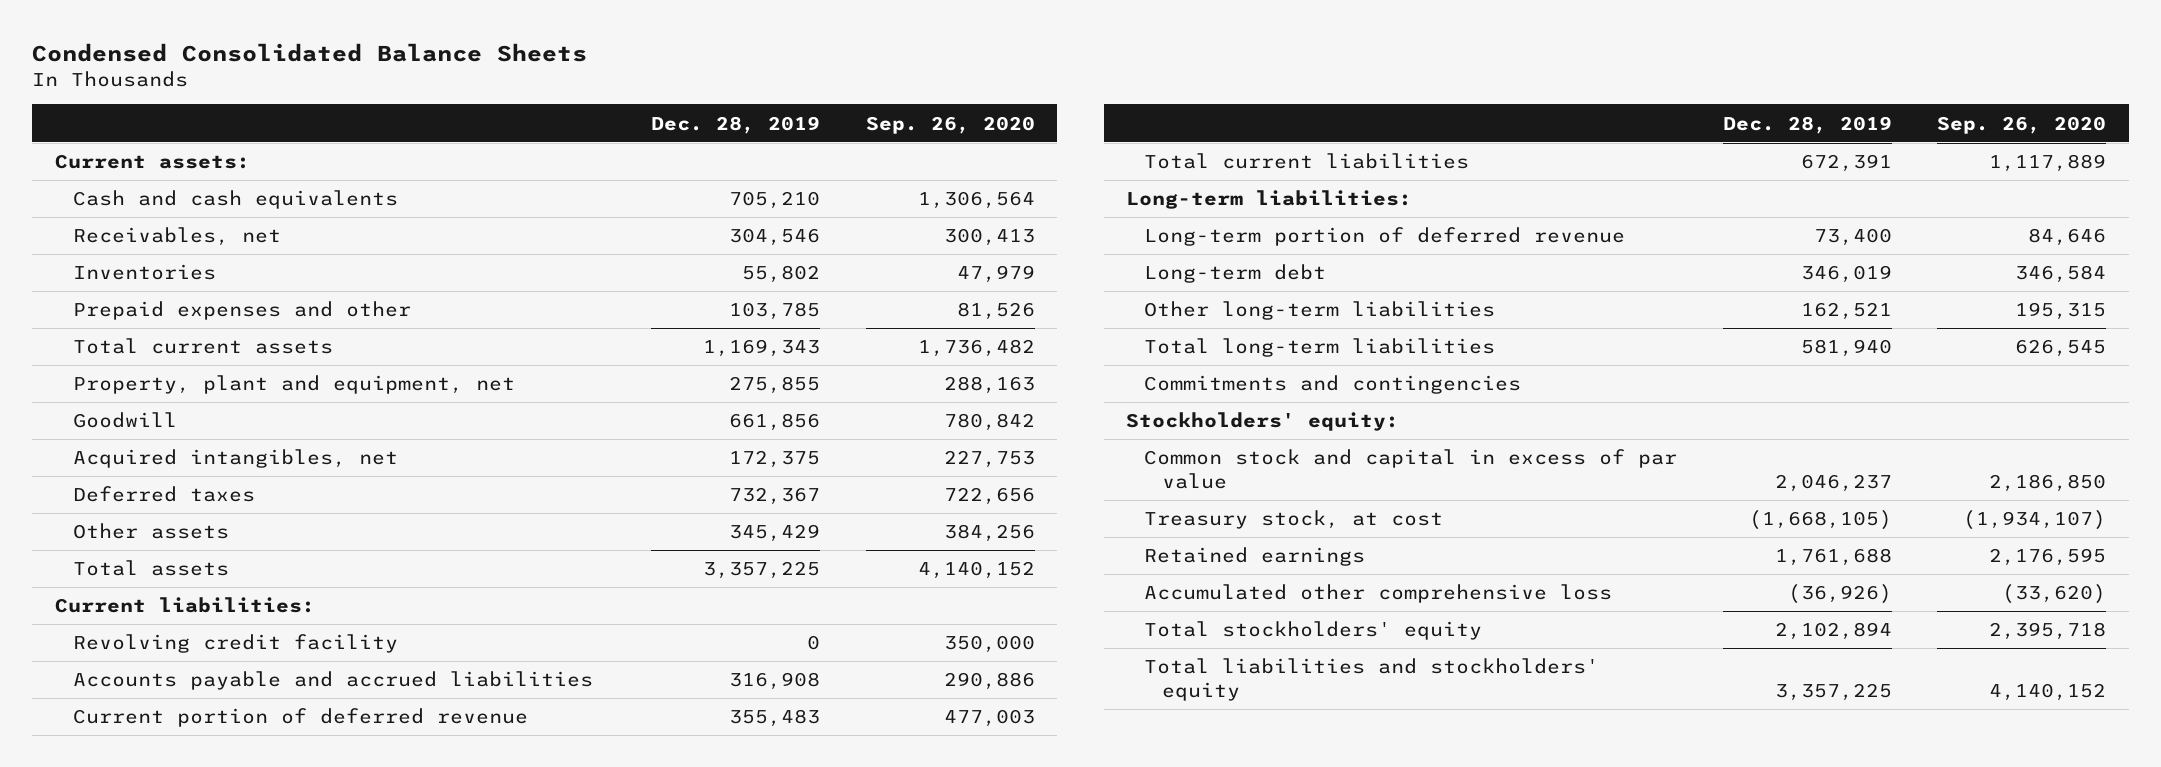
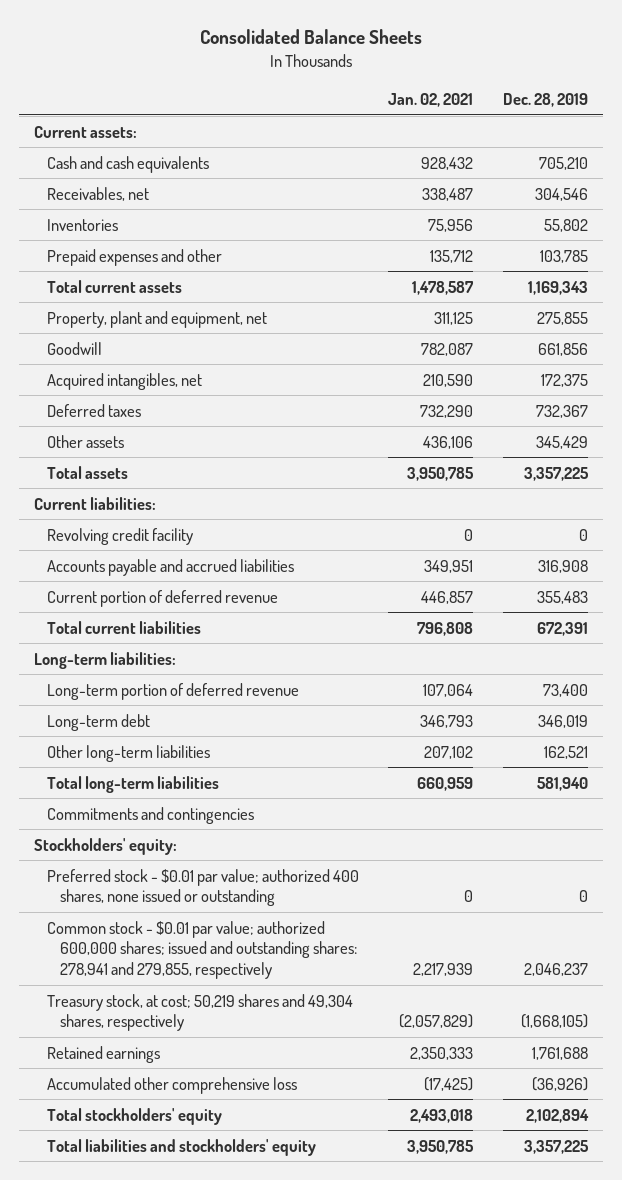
- Condensed Consolidated Balance Sheets
+ Consolidated Balance Sheets
- | Dec. 28, 2019 | Sep. 26, 2020
+ | Jan. 02, 2021 | Dec. 28, 2019
- Common stock and capital in excess of par value | 2,046,237 | 2,186,850
- Treasury stock, at cost | (1,668,105) | (1,934,107)
+ Preferred stock - $0.01 par value; authorized 400 shares, none issued or outstanding | 0 | 0
+ Common stock - $0.01 par value; authorized 600,000 shares; issued and outstanding shares: 278,941 and 279,855, respectively | 2,217,939 | 2,046,237
+ Treasury stock, at cost; 50,219 shares and 49,304 shares, respectively | (2,057,829) | (1,668,105)

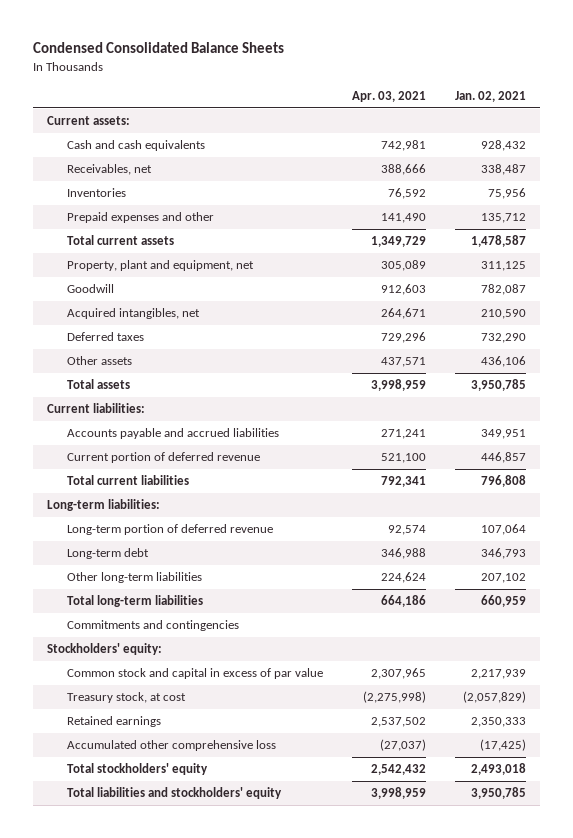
- Consolidated Balance Sheets
+ Condensed Consolidated Balance Sheets
- | Jan. 02, 2021 | Dec. 28, 2019
+ | Apr. 03, 2021 | Jan. 02, 2021
- Revolving credit facility | 0 | 0
- Preferred stock - $0.01 par value; authorized 400 shares, none issued or outstanding | 0 | 0
- Common stock - $0.01 par value; authorized 600,000 shares; issued and outstanding shares: 278,941 and 279,855, respectively | 2,217,939 | 2,046,237
- Treasury stock, at cost; 50,219 shares and 49,304 shares, respectively | (2,057,829) | (1,668,105)
+ Common stock and capital in excess of par value | 2,307,965 | 2,217,939
+ Treasury stock, at cost | (2,275,998) | (2,057,829)

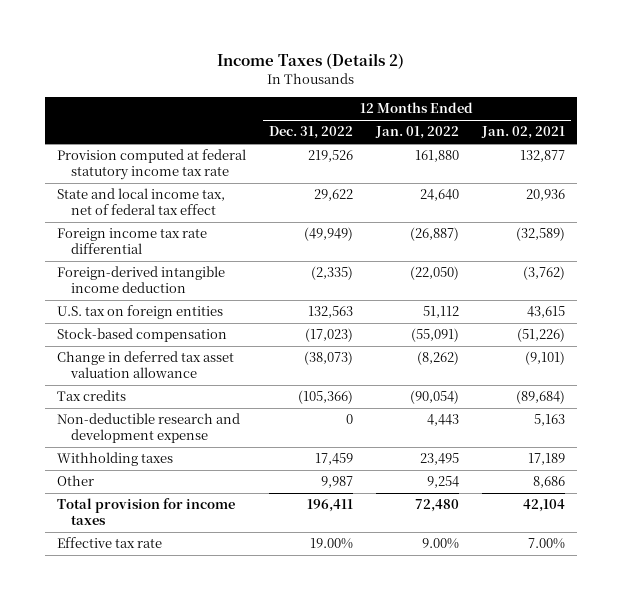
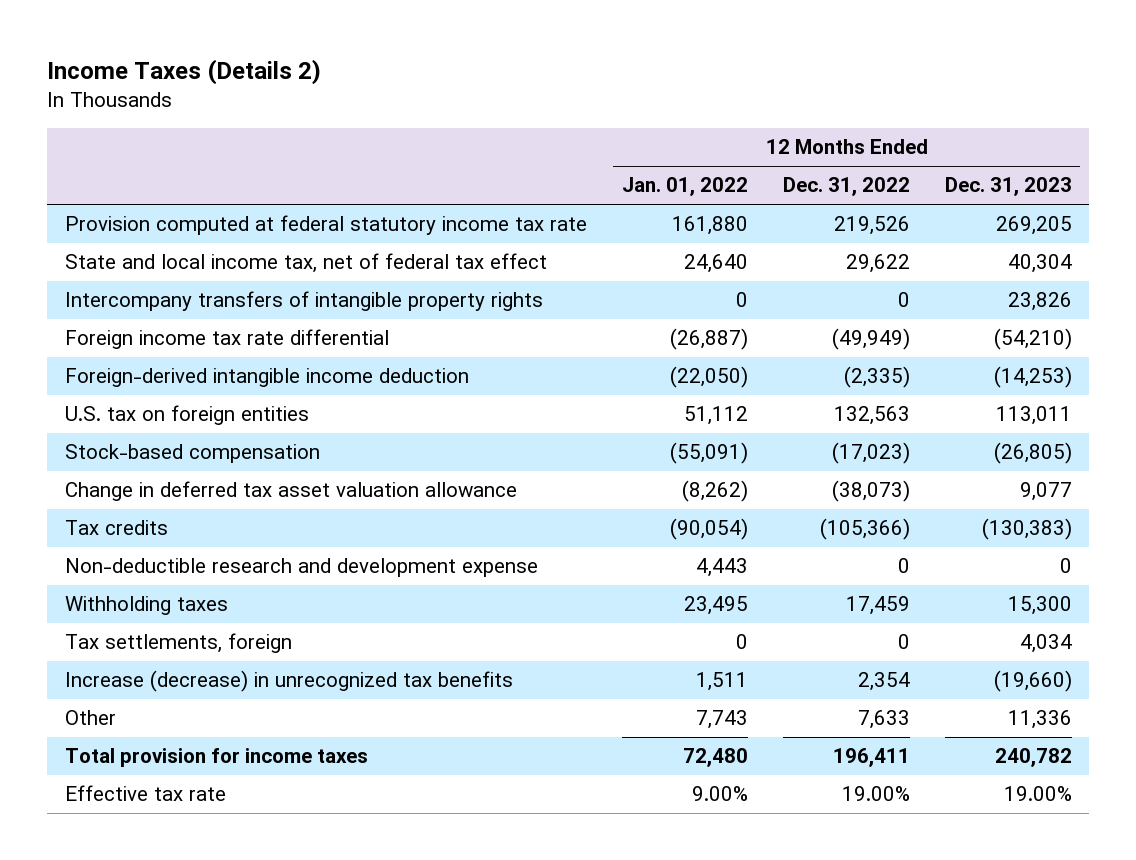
- | 12 Months Ended Dec. 31, 2022 | 12 Months Ended Jan. 01, 2022 | 12 Months Ended Jan. 02, 2021
+ | 12 Months Ended Jan. 01, 2022 | 12 Months Ended Dec. 31, 2022 | 12 Months Ended Dec. 31, 2023
+ Intercompany transfers of intangible property rights | 0 | 0 | 23,826
- Other | 9,987 | 9,254 | 8,686
+ Tax settlements, foreign | 0 | 0 | 4,034
+ Increase (decrease) in unrecognized tax benefits | 1,511 | 2,354 | (19,660)
+ Other | 7,743 | 7,633 | 11,336

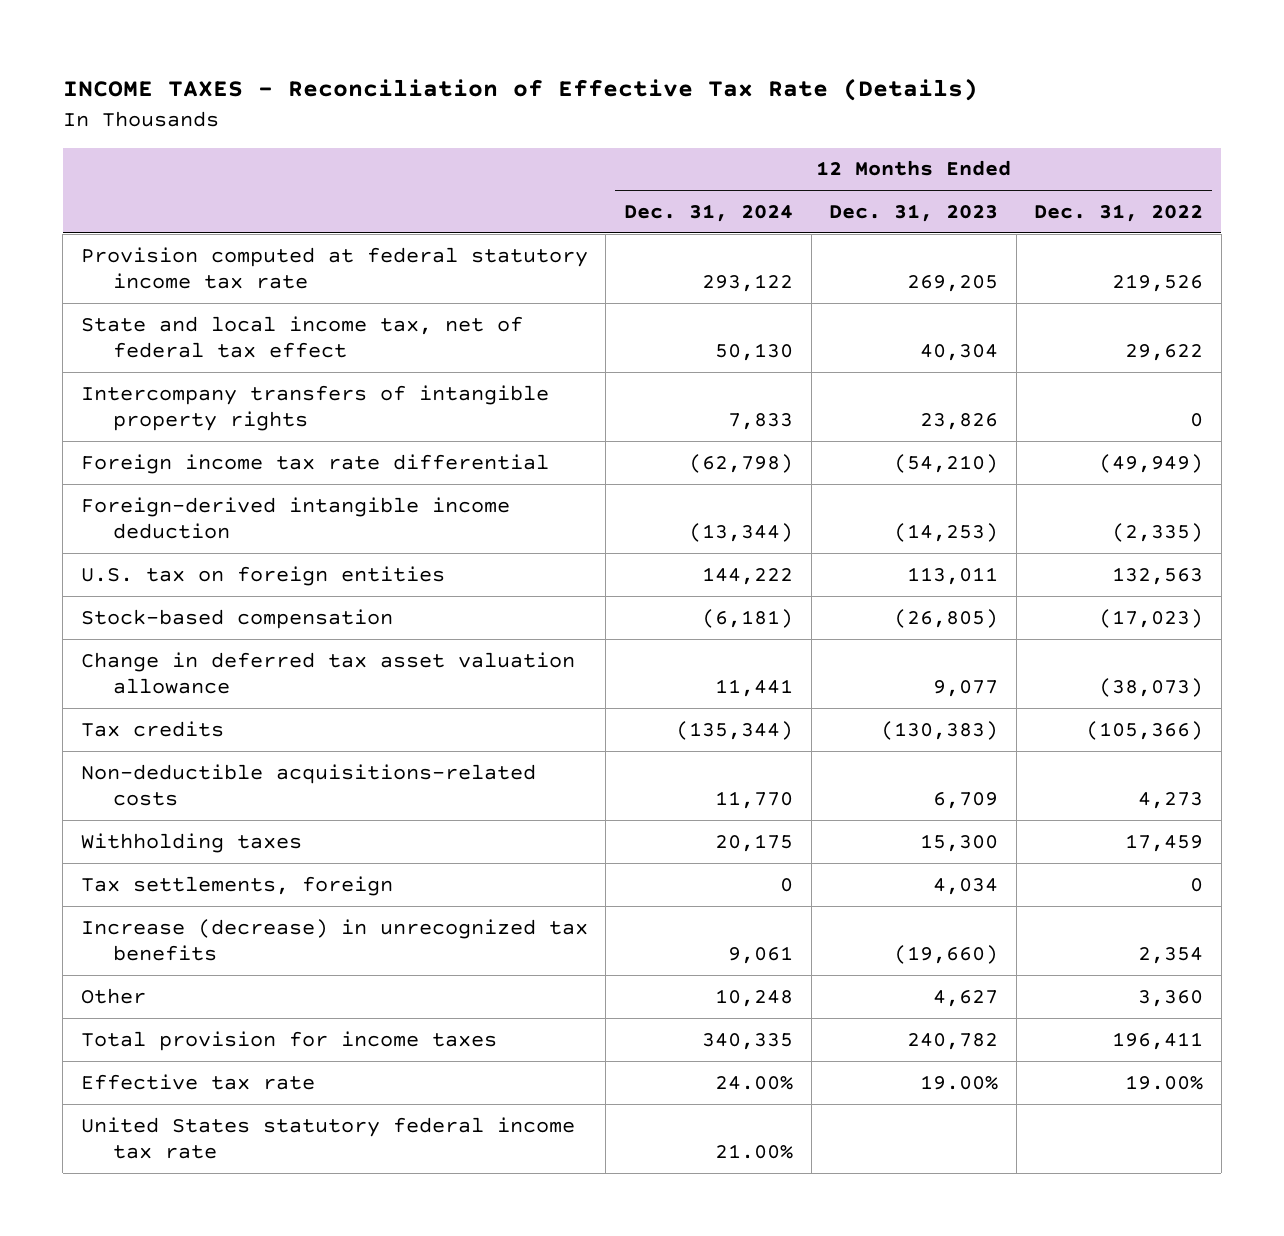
- Income Taxes (Details 2)
+ INCOME TAXES - Reconciliation of Effective Tax Rate (Details)
- | 12 Months Ended Jan. 01, 2022 | 12 Months Ended Dec. 31, 2022 | 12 Months Ended Dec. 31, 2023
+ | 12 Months Ended Dec. 31, 2024 | 12 Months Ended Dec. 31, 2023 | 12 Months Ended Dec. 31, 2022
- Non-deductible research and development expense | 4,443 | 0 | 0
+ Non-deductible acquisitions-related costs | 11,770 | 6,709 | 4,273
- Other | 7,743 | 7,633 | 11,336
+ Other | 10,248 | 4,627 | 3,360
+ United States statutory federal income tax rate | 21.00% | |

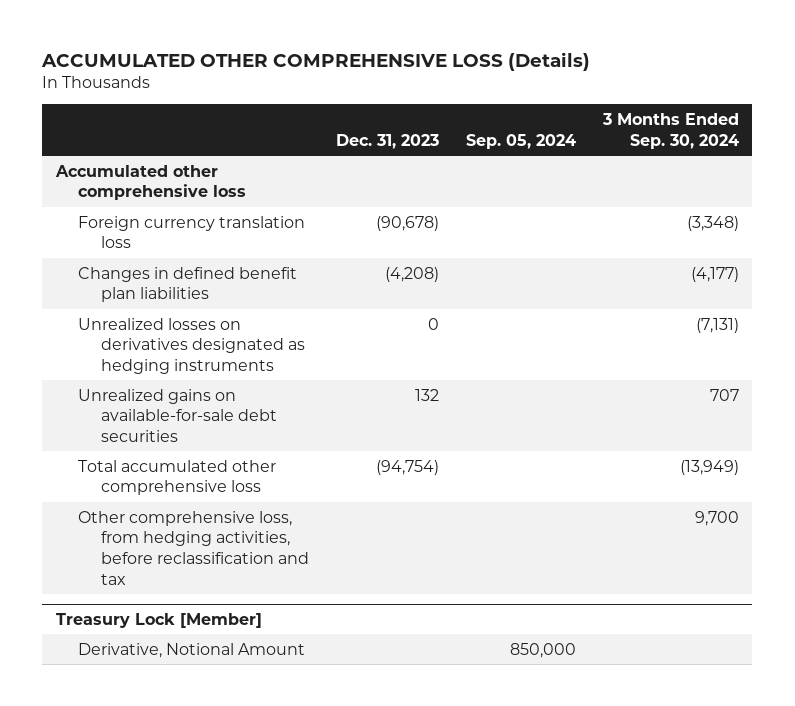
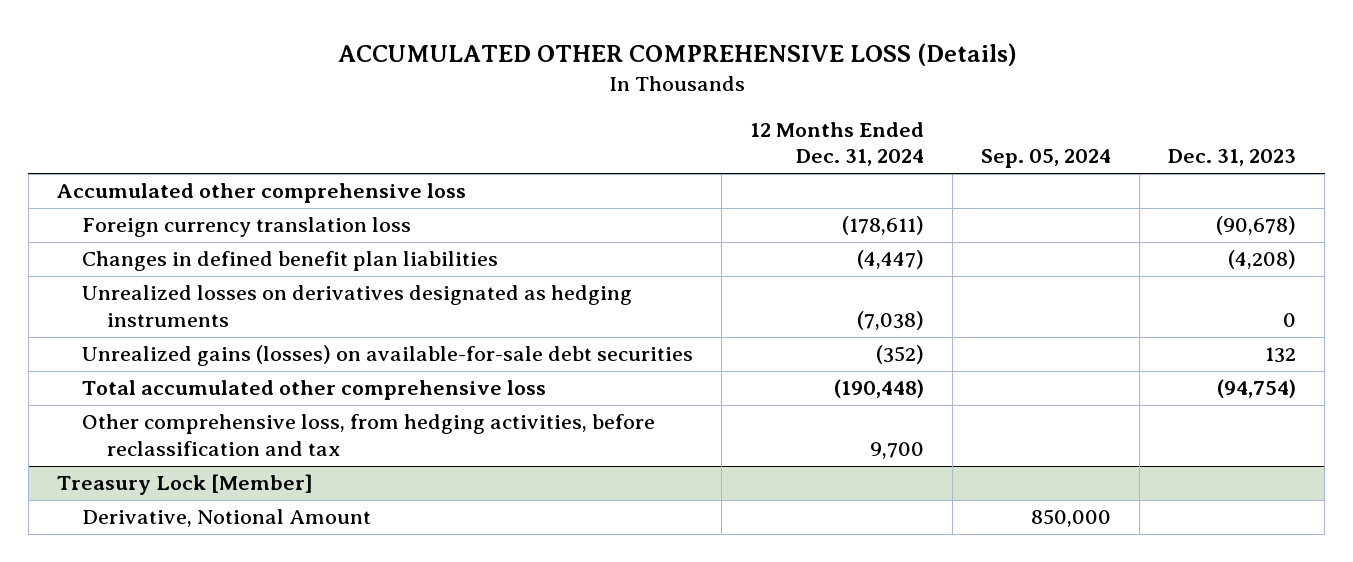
- | Dec. 31, 2023 | Sep. 05, 2024 | 3 Months Ended Sep. 30, 2024
+ | 12 Months Ended Dec. 31, 2024 | Sep. 05, 2024 | Dec. 31, 2023
- Unrealized gains on available-for-sale debt securities | 132 | | 707
+ Unrealized gains (losses) on available-for-sale debt securities | (352) | | 132

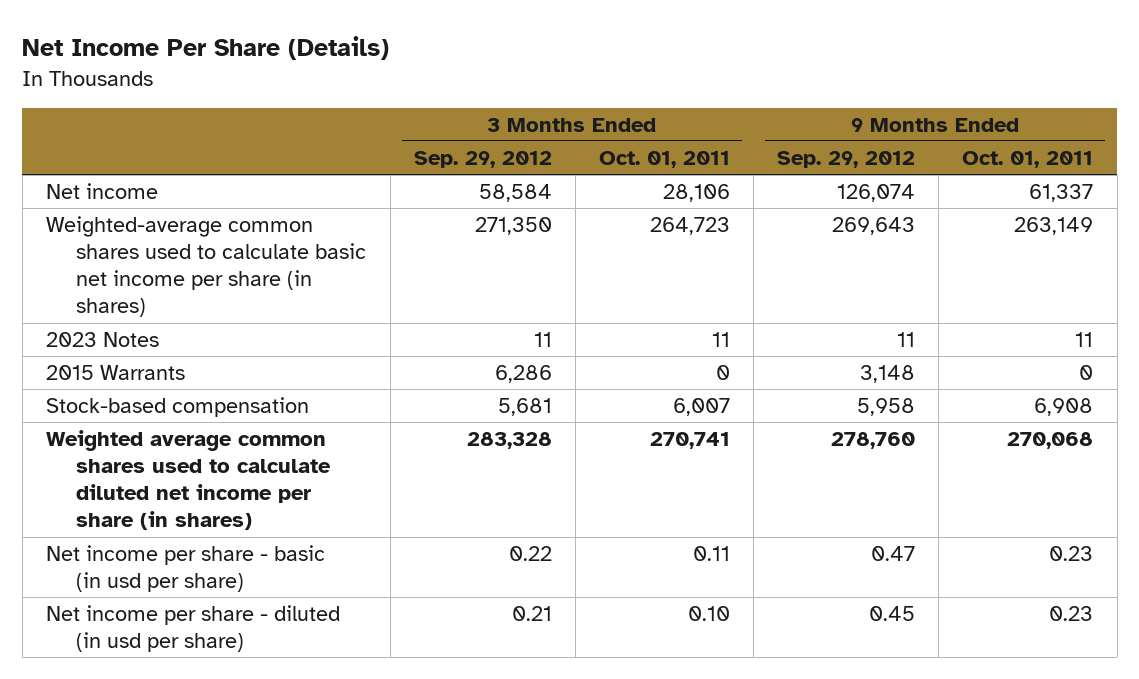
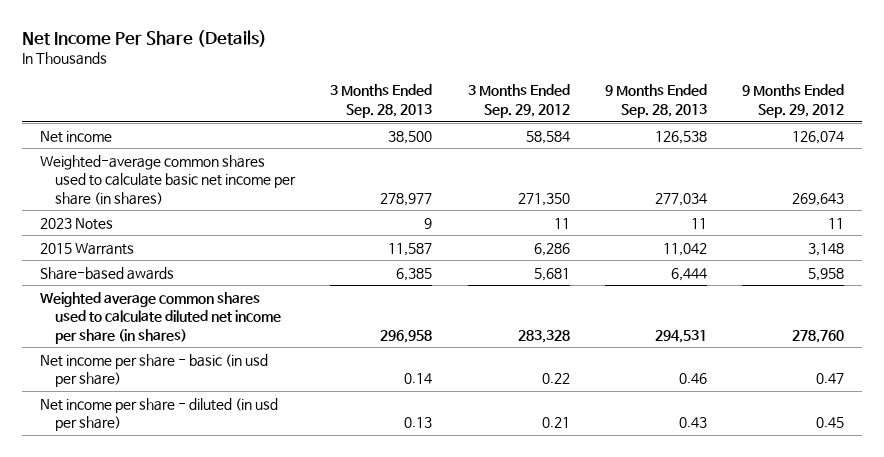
- | 3 Months Ended Sep. 29, 2012 | 3 Months Ended Oct. 01, 2011 | 9 Months Ended Sep. 29, 2012 | 9 Months Ended Oct. 01, 2011
+ | 3 Months Ended Sep. 28, 2013 | 3 Months Ended Sep. 29, 2012 | 9 Months Ended Sep. 28, 2013 | 9 Months Ended Sep. 29, 2012
- Stock-based compensation | 5,681 | 6,007 | 5,958 | 6,908
+ Share-based awards | 6,385 | 5,681 | 6,444 | 5,958

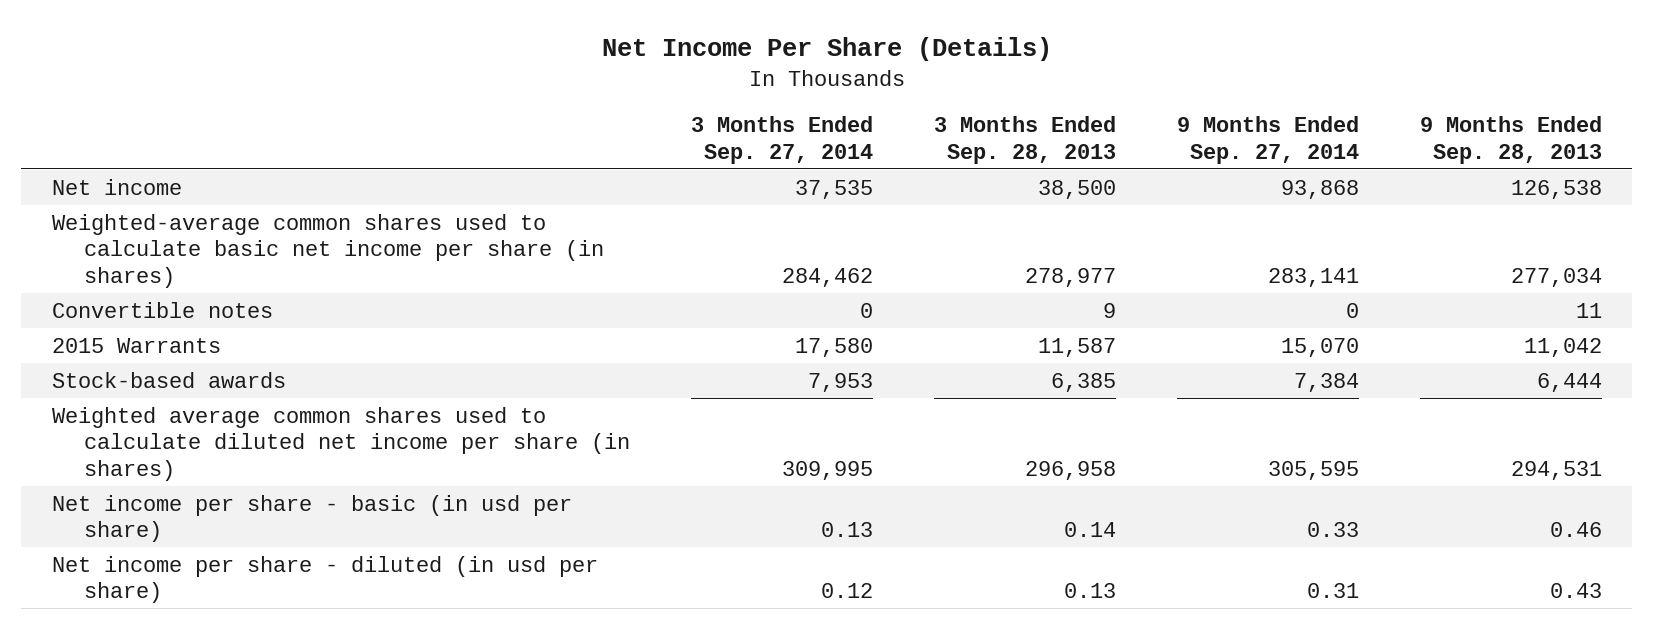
- | 3 Months Ended Sep. 28, 2013 | 3 Months Ended Sep. 29, 2012 | 9 Months Ended Sep. 28, 2013 | 9 Months Ended Sep. 29, 2012
+ | 3 Months Ended Sep. 27, 2014 | 3 Months Ended Sep. 28, 2013 | 9 Months Ended Sep. 27, 2014 | 9 Months Ended Sep. 28, 2013
- 2023 Notes | 9 | 11 | 11 | 11
+ Convertible notes | 0 | 9 | 0 | 11
- Share-based awards | 6,385 | 5,681 | 6,444 | 5,958
+ Stock-based awards | 7,953 | 6,385 | 7,384 | 6,444

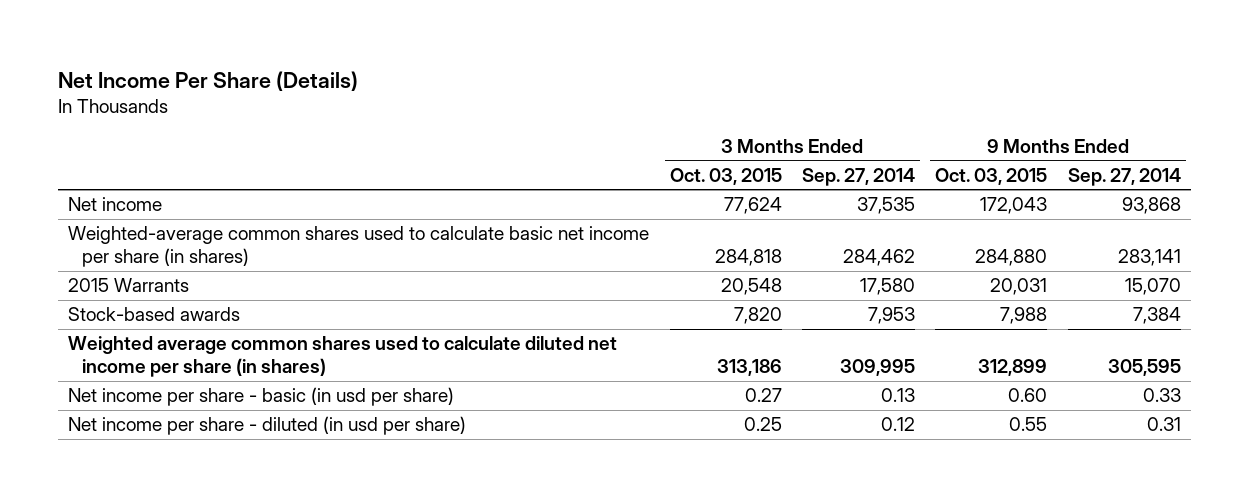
- | 3 Months Ended Sep. 27, 2014 | 3 Months Ended Sep. 28, 2013 | 9 Months Ended Sep. 27, 2014 | 9 Months Ended Sep. 28, 2013
+ | 3 Months Ended Oct. 03, 2015 | 3 Months Ended Sep. 27, 2014 | 9 Months Ended Oct. 03, 2015 | 9 Months Ended Sep. 27, 2014
- Convertible notes | 0 | 9 | 0 | 11

